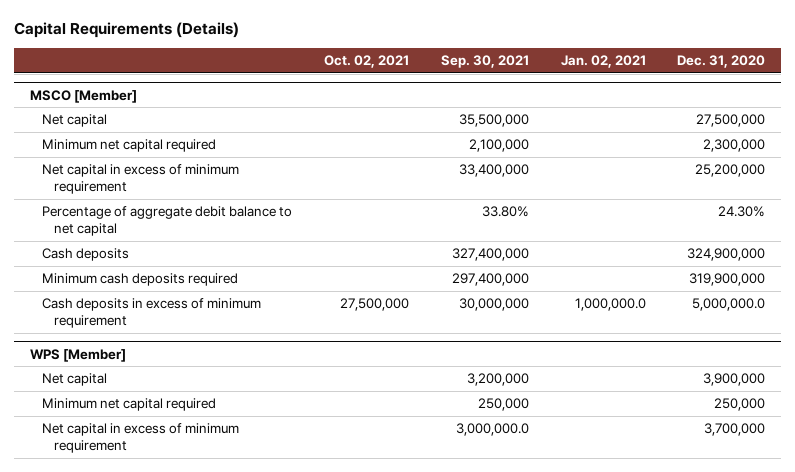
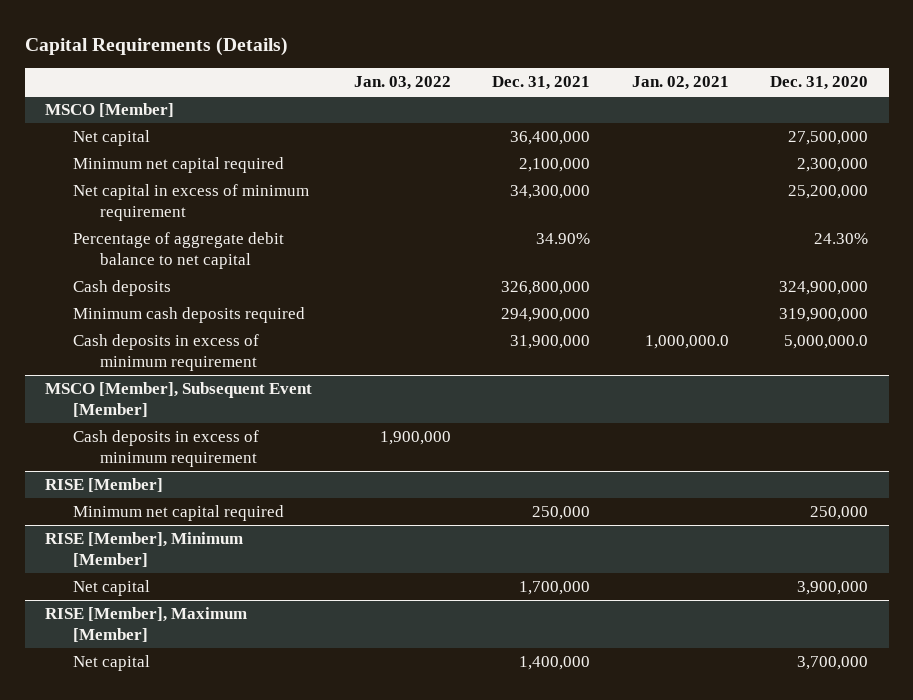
- | Oct. 02, 2021 | Sep. 30, 2021 | Jan. 02, 2021 | Dec. 31, 2020
+ | Jan. 03, 2022 | Dec. 31, 2021 | Jan. 02, 2021 | Dec. 31, 2020
- WPS [Member]
- Net capital | | 3,200,000 | | 3,900,000
+ MSCO [Member], Subsequent Event [Member]
+ Cash deposits in excess of minimum requirement | 1,900,000 | | |
+ RISE [Member]
- Net capital in excess of minimum requirement | | 3,000,000.0 | | 3,700,000
+ RISE [Member], Minimum [Member]
+ Net capital | | 1,700,000 | | 3,900,000
+ RISE [Member], Maximum [Member]
+ Net capital | | 1,400,000 | | 3,700,000

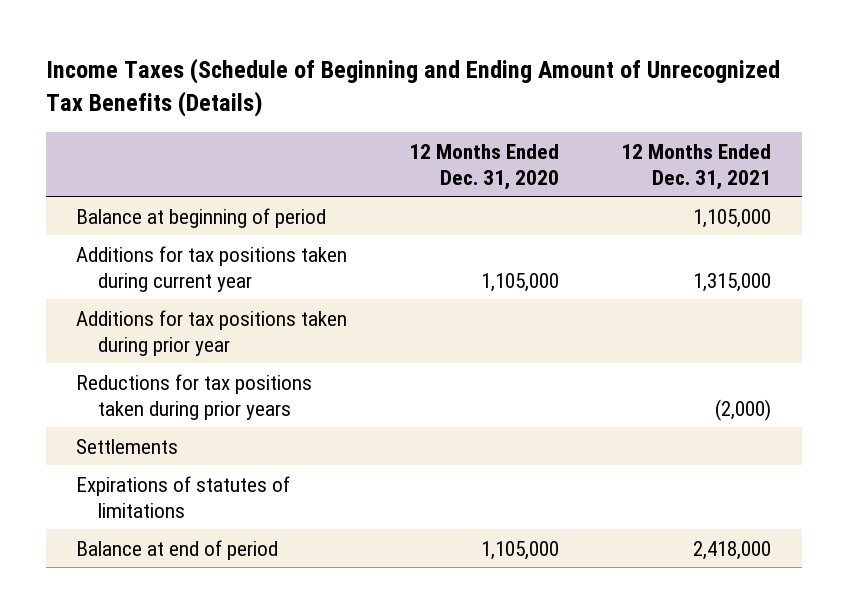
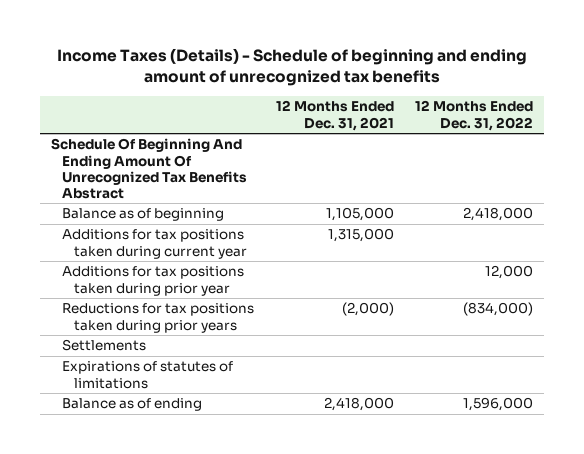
- Income Taxes (Schedule of Beginning and Ending Amount of Unrecognized Tax Benefits (Details)
+ Income Taxes (Details) - Schedule of beginning and ending amount of unrecognized tax benefits
- | 12 Months Ended Dec. 31, 2020 | 12 Months Ended Dec. 31, 2021
+ | 12 Months Ended Dec. 31, 2021 | 12 Months Ended Dec. 31, 2022
- Balance at beginning of period | | 1,105,000
+ Schedule Of Beginning And Ending Amount Of Unrecognized Tax Benefits Abstract
+ Balance as of beginning | 1,105,000 | 2,418,000
- Balance at end of period | 1,105,000 | 2,418,000
+ Balance as of ending | 2,418,000 | 1,596,000

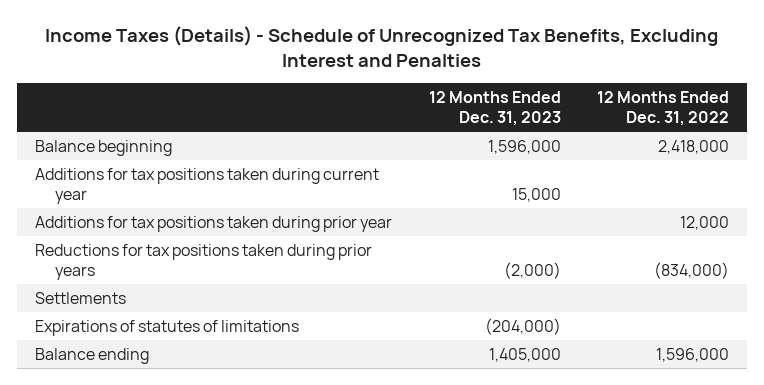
- Income Taxes (Details) - Schedule of beginning and ending amount of unrecognized tax benefits
+ Income Taxes (Details) - Schedule of Unrecognized Tax Benefits, Excluding Interest and Penalties
- | 12 Months Ended Dec. 31, 2021 | 12 Months Ended Dec. 31, 2022
+ | 12 Months Ended Dec. 31, 2023 | 12 Months Ended Dec. 31, 2022
- Schedule Of Beginning And Ending Amount Of Unrecognized Tax Benefits Abstract
- Balance as of beginning | 1,105,000 | 2,418,000
+ Balance beginning | 1,596,000 | 2,418,000
- Balance as of ending | 2,418,000 | 1,596,000
+ Balance ending | 1,405,000 | 1,596,000

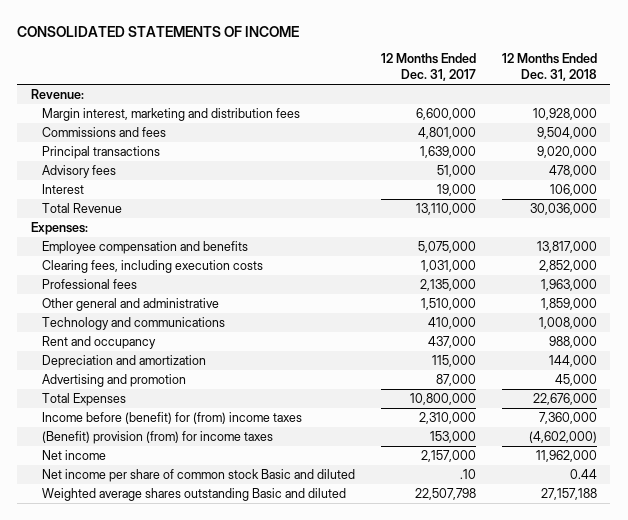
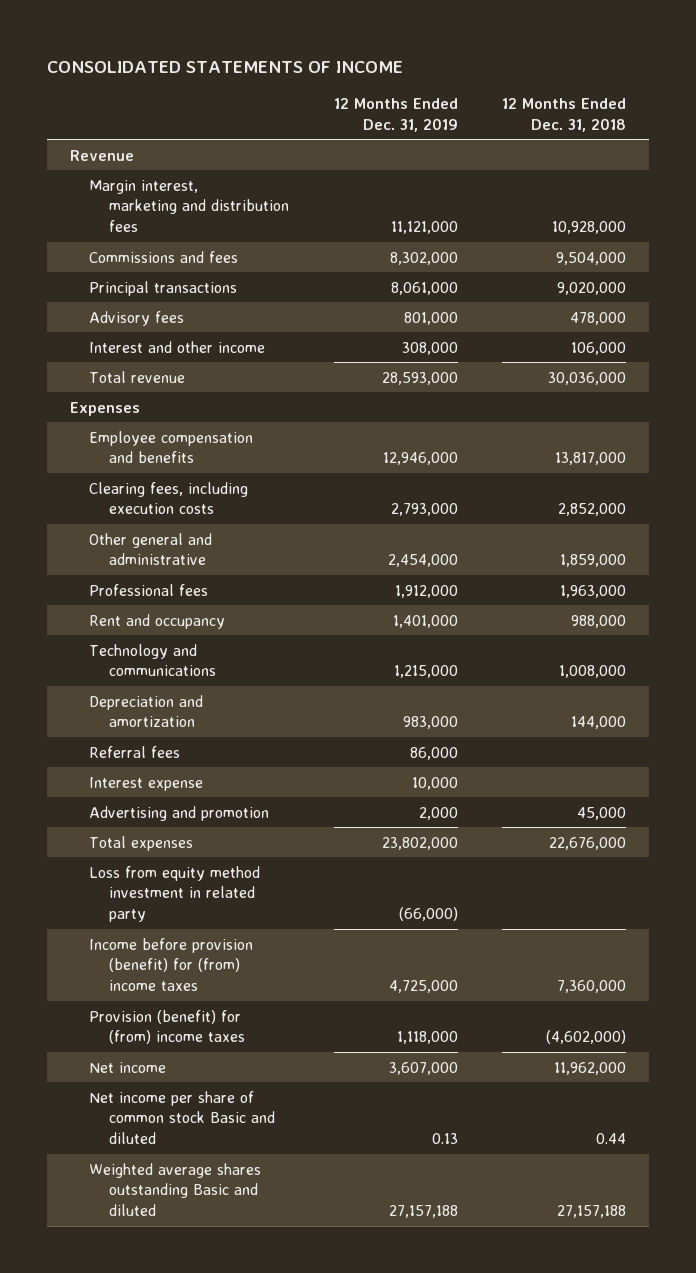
- | 12 Months Ended Dec. 31, 2017 | 12 Months Ended Dec. 31, 2018
+ | 12 Months Ended Dec. 31, 2019 | 12 Months Ended Dec. 31, 2018
- Revenue:
+ Revenue
- Interest | 19,000 | 106,000
- Total Revenue | 13,110,000 | 30,036,000
- Expenses:
+ Interest and other income | 308,000 | 106,000
+ Total revenue | 28,593,000 | 30,036,000
+ Expenses
moved down: Professional fees | 1,912,000 | 1,963,000
moved down: Technology and communications | 1,215,000 | 1,008,000
+ Referral fees | 86,000 |
+ Interest expense | 10,000 |
- Total Expenses | 10,800,000 | 22,676,000
- Income before (benefit) for (from) income taxes | 2,310,000 | 7,360,000
- (Benefit) provision (from) for income taxes | 153,000 | (4,602,000)
+ Total expenses | 23,802,000 | 22,676,000
+ Loss from equity method investment in related party | (66,000) |
+ Income before provision (benefit) for (from) income taxes | 4,725,000 | 7,360,000
+ Provision (benefit) for (from) income taxes | 1,118,000 | (4,602,000)

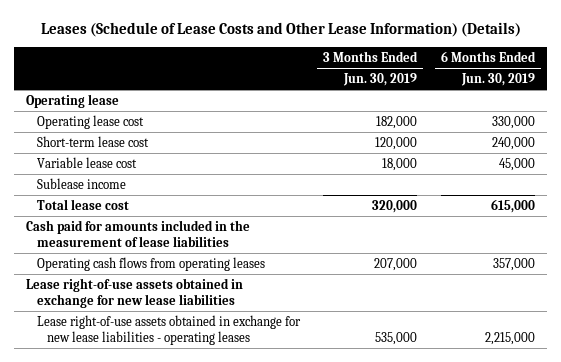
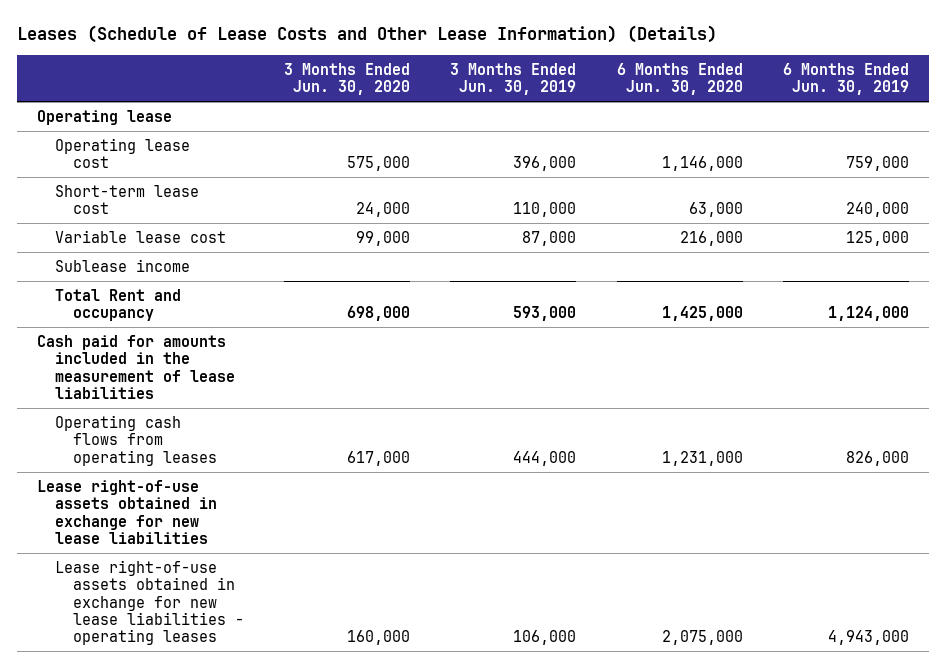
- | 3 Months Ended Jun. 30, 2019 | 6 Months Ended Jun. 30, 2019
+ | 3 Months Ended Jun. 30, 2020 | 3 Months Ended Jun. 30, 2019 | 6 Months Ended Jun. 30, 2020 | 6 Months Ended Jun. 30, 2019
- Operating lease cost | 182,000 | 330,000
- Short-term lease cost | 120,000 | 240,000
- Variable lease cost | 18,000 | 45,000
+ Operating lease cost | 575,000 | 396,000 | 1,146,000 | 759,000
+ Short-term lease cost | 24,000 | 110,000 | 63,000 | 240,000
+ Variable lease cost | 99,000 | 87,000 | 216,000 | 125,000
- Total lease cost | 320,000 | 615,000
+ Total Rent and occupancy | 698,000 | 593,000 | 1,425,000 | 1,124,000
- Operating cash flows from operating leases | 207,000 | 357,000
+ Operating cash flows from operating leases | 617,000 | 444,000 | 1,231,000 | 826,000
- Lease right-of-use assets obtained in exchange for new lease liabilities - operating leases | 535,000 | 2,215,000
+ Lease right-of-use assets obtained in exchange for new lease liabilities - operating leases | 160,000 | 106,000 | 2,075,000 | 4,943,000

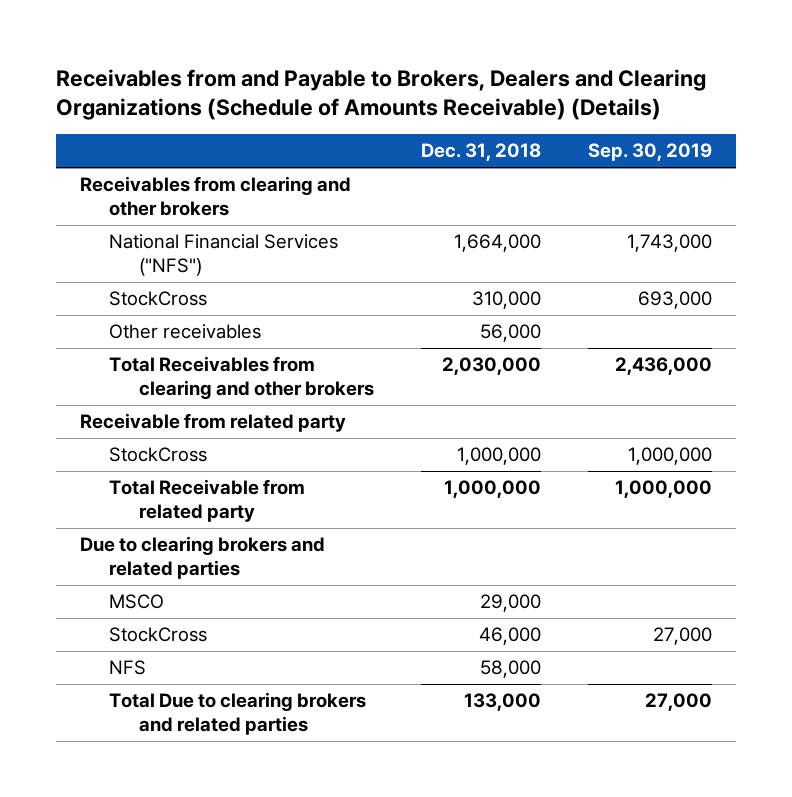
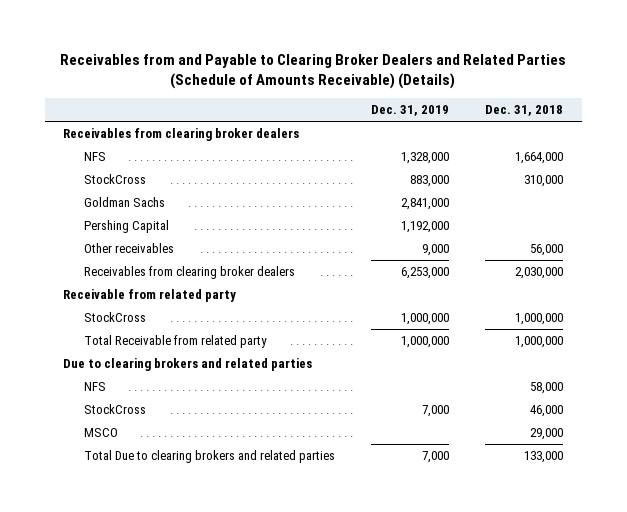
- Receivables from and Payable to Brokers, Dealers and Clearing Organizations (Schedule of Amounts Receivable) (Details)
+ Receivables from and Payable to Clearing Broker Dealers and Related Parties (Schedule of Amounts Receivable) (Details)
- | Dec. 31, 2018 | Sep. 30, 2019
+ | Dec. 31, 2019 | Dec. 31, 2018
- Receivables from clearing and other brokers
- National Financial Services ("NFS") | 1,664,000 | 1,743,000
+ Receivables from clearing broker dealers
+ NFS | 1,328,000 | 1,664,000
+ Goldman Sachs | 2,841,000 |
+ Pershing Capital | 1,192,000 |
- Total Receivables from clearing and other brokers | 2,030,000 | 2,436,000
+ Receivables from clearing broker dealers | 6,253,000 | 2,030,000
moved down: StockCross | 7,000 | 46,000
moved down: MSCO | | 29,000

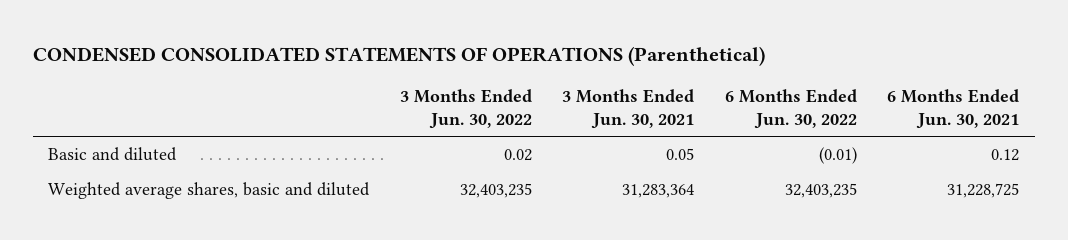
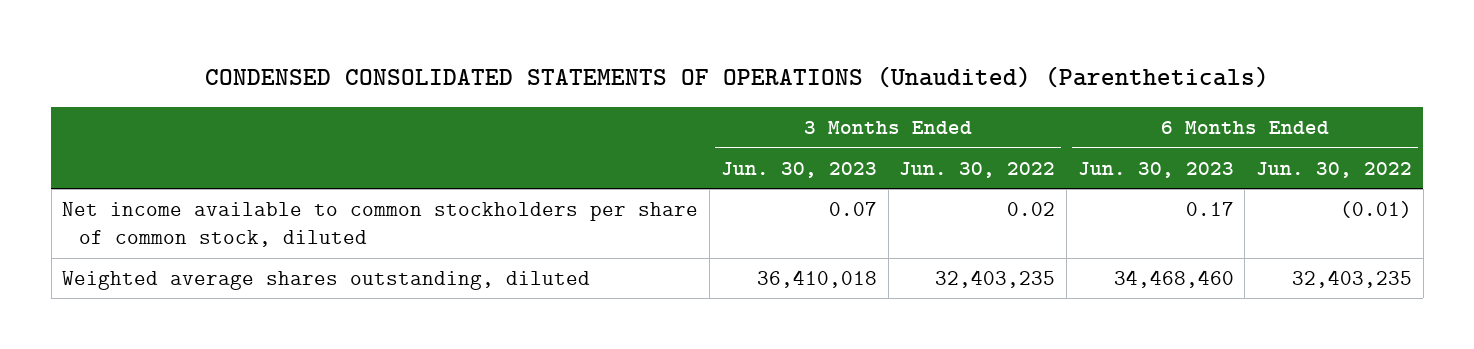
- CONDENSED CONSOLIDATED STATEMENTS OF OPERATIONS (Parenthetical)
+ CONDENSED CONSOLIDATED STATEMENTS OF OPERATIONS (Unaudited) (Parentheticals)
- | 3 Months Ended Jun. 30, 2022 | 3 Months Ended Jun. 30, 2021 | 6 Months Ended Jun. 30, 2022 | 6 Months Ended Jun. 30, 2021
+ | 3 Months Ended Jun. 30, 2023 | 3 Months Ended Jun. 30, 2022 | 6 Months Ended Jun. 30, 2023 | 6 Months Ended Jun. 30, 2022
- Basic and diluted | 0.02 | 0.05 | (0.01) | 0.12
- Weighted average shares, basic and diluted | 32,403,235 | 31,283,364 | 32,403,235 | 31,228,725
+ Net income available to common stockholders per share of common stock, diluted | 0.07 | 0.02 | 0.17 | (0.01)
+ Weighted average shares outstanding, diluted | 36,410,018 | 32,403,235 | 34,468,460 | 32,403,235

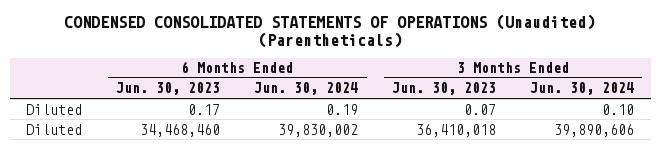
- | 3 Months Ended Jun. 30, 2023 | 3 Months Ended Jun. 30, 2022 | 6 Months Ended Jun. 30, 2023 | 6 Months Ended Jun. 30, 2022
+ | 6 Months Ended Jun. 30, 2023 | 6 Months Ended Jun. 30, 2024 | 3 Months Ended Jun. 30, 2023 | 3 Months Ended Jun. 30, 2024
- Net income available to common stockholders per share of common stock, diluted | 0.07 | 0.02 | 0.17 | (0.01)
- Weighted average shares outstanding, diluted | 36,410,018 | 32,403,235 | 34,468,460 | 32,403,235
+ Diluted | 0.17 | 0.19 | 0.07 | 0.10
+ Diluted | 34,468,460 | 39,830,002 | 36,410,018 | 39,890,606

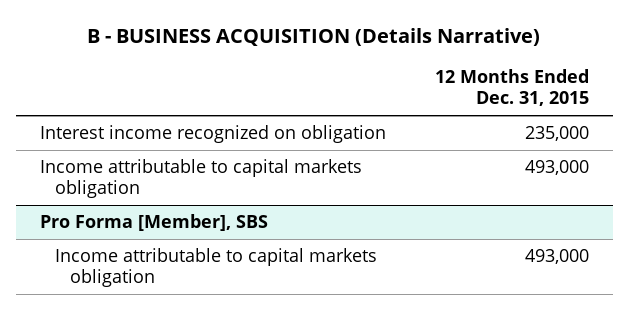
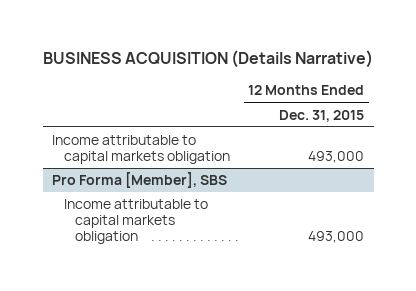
- B - BUSINESS ACQUISITION (Details Narrative)
+ BUSINESS ACQUISITION (Details Narrative)
- Interest income recognized on obligation | 235,000

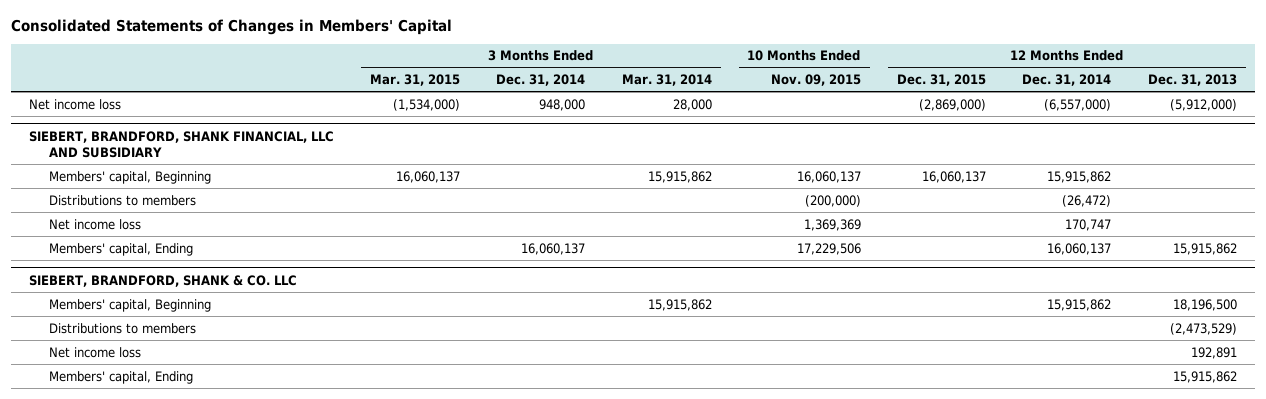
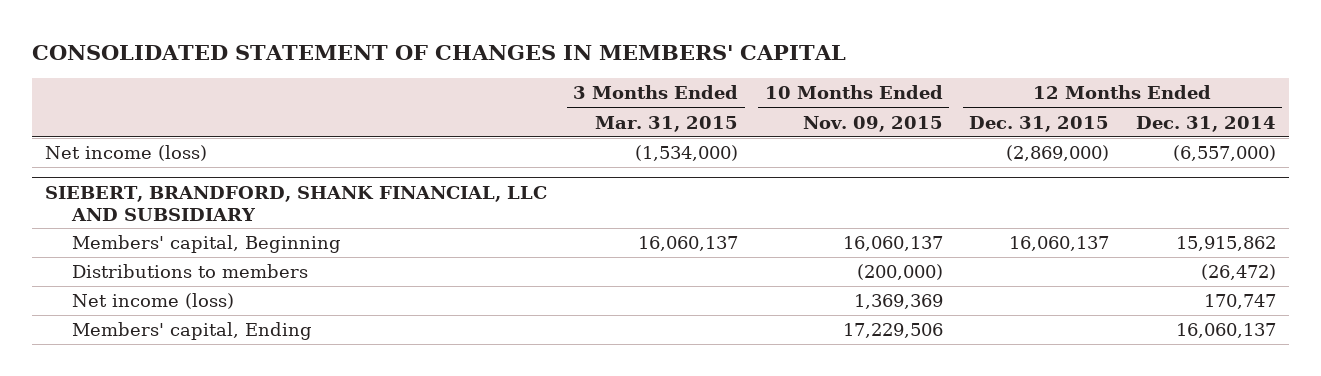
- Consolidated Statements of Changes in Members' Capital
+ CONSOLIDATED STATEMENT OF CHANGES IN MEMBERS' CAPITAL
- | 3 Months Ended Mar. 31, 2015 | 3 Months Ended Dec. 31, 2014 | 3 Months Ended Mar. 31, 2014 | 10 Months Ended Nov. 09, 2015 | 12 Months Ended Dec. 31, 2015 | 12 Months Ended Dec. 31, 2014 | 12 Months Ended Dec. 31, 2013
+ | 3 Months Ended Mar. 31, 2015 | 10 Months Ended Nov. 09, 2015 | 12 Months Ended Dec. 31, 2015 | 12 Months Ended Dec. 31, 2014
- Net income loss | (1,534,000) | 948,000 | 28,000 | | (2,869,000) | (6,557,000) | (5,912,000)
+ Net income (loss) | (1,534,000) | | (2,869,000) | (6,557,000)
@ SIEBERT, BRANDFORD, SHANK FINANCIAL, LLC AND SUBSIDIARY
- Net income loss | | | | 1,369,369 | | 170,747 |
+ Net income (loss) | | 1,369,369 | | 170,747
- SIEBERT, BRANDFORD, SHANK & CO. LLC
- Members' capital, Beginning | | | 15,915,862 | | | 15,915,862 | 18,196,500
- Distributions to members | | | | | | | (2,473,529)
- Net income loss | | | | | | | 192,891
- Members' capital, Ending | | | | | | | 15,915,862

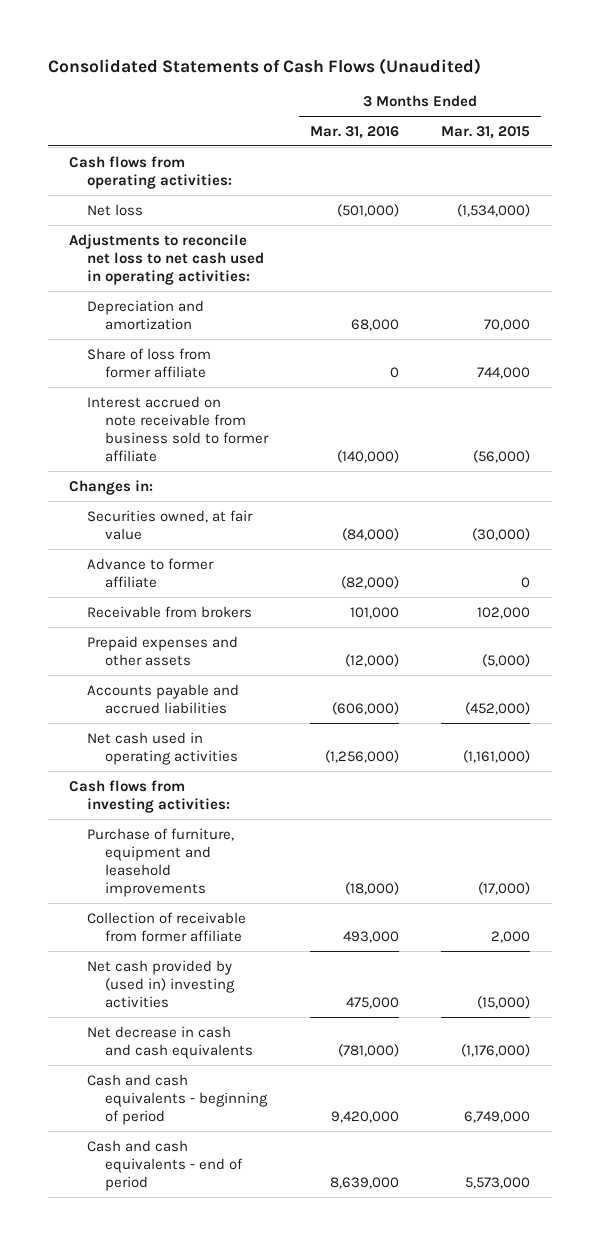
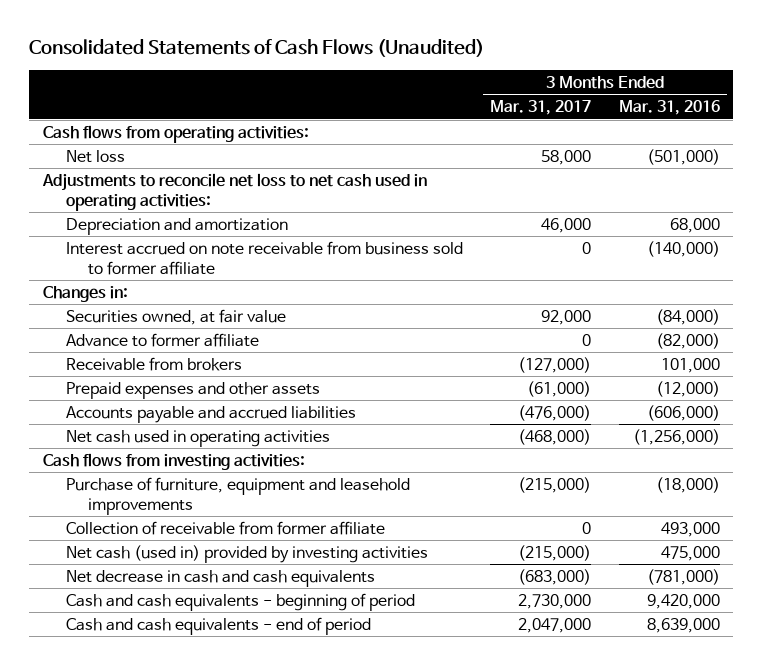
- | 3 Months Ended Mar. 31, 2016 | 3 Months Ended Mar. 31, 2015
+ | 3 Months Ended Mar. 31, 2017 | 3 Months Ended Mar. 31, 2016
- Share of loss from former affiliate | 0 | 744,000
- Net cash provided by (used in) investing activities | 475,000 | (15,000)
+ Net cash (used in) provided by investing activities | (215,000) | 475,000

